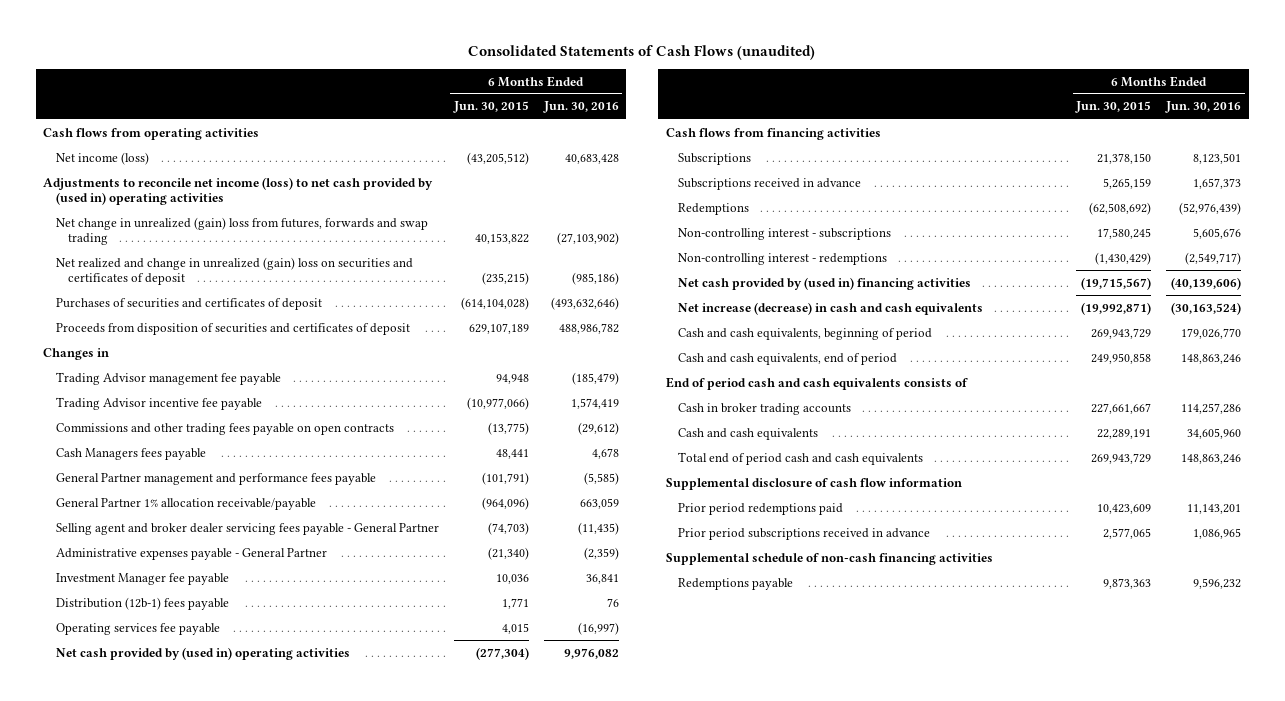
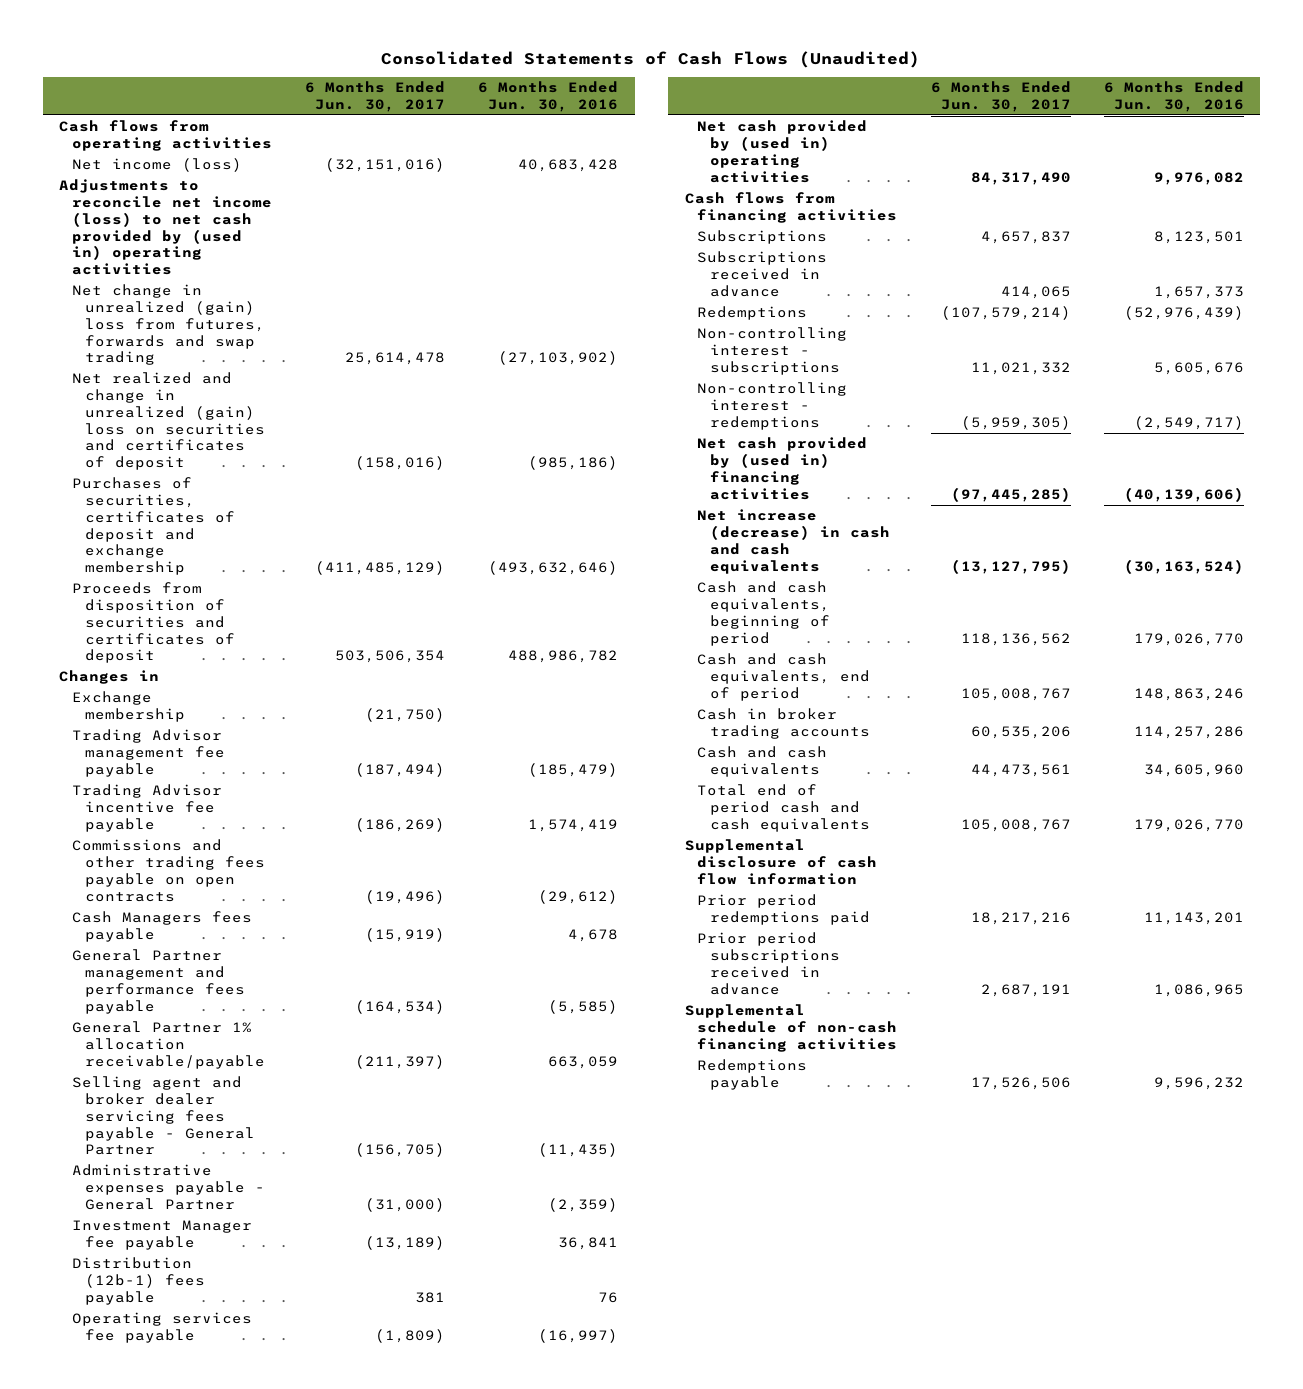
- Consolidated Statements of Cash Flows (unaudited)
+ Consolidated Statements of Cash Flows (Unaudited)
- | 6 Months Ended Jun. 30, 2015 | 6 Months Ended Jun. 30, 2016
+ | 6 Months Ended Jun. 30, 2017 | 6 Months Ended Jun. 30, 2016
- Purchases of securities and certificates of deposit | (614,104,028) | (493,632,646)
+ Purchases of securities, certificates of deposit and exchange membership | (411,485,129) | (493,632,646)
+ Exchange membership | (21,750) |
- End of period cash and cash equivalents consists of
- Total end of period cash and cash equivalents | 269,943,729 | 148,863,246
+ Total end of period cash and cash equivalents | 105,008,767 | 179,026,770

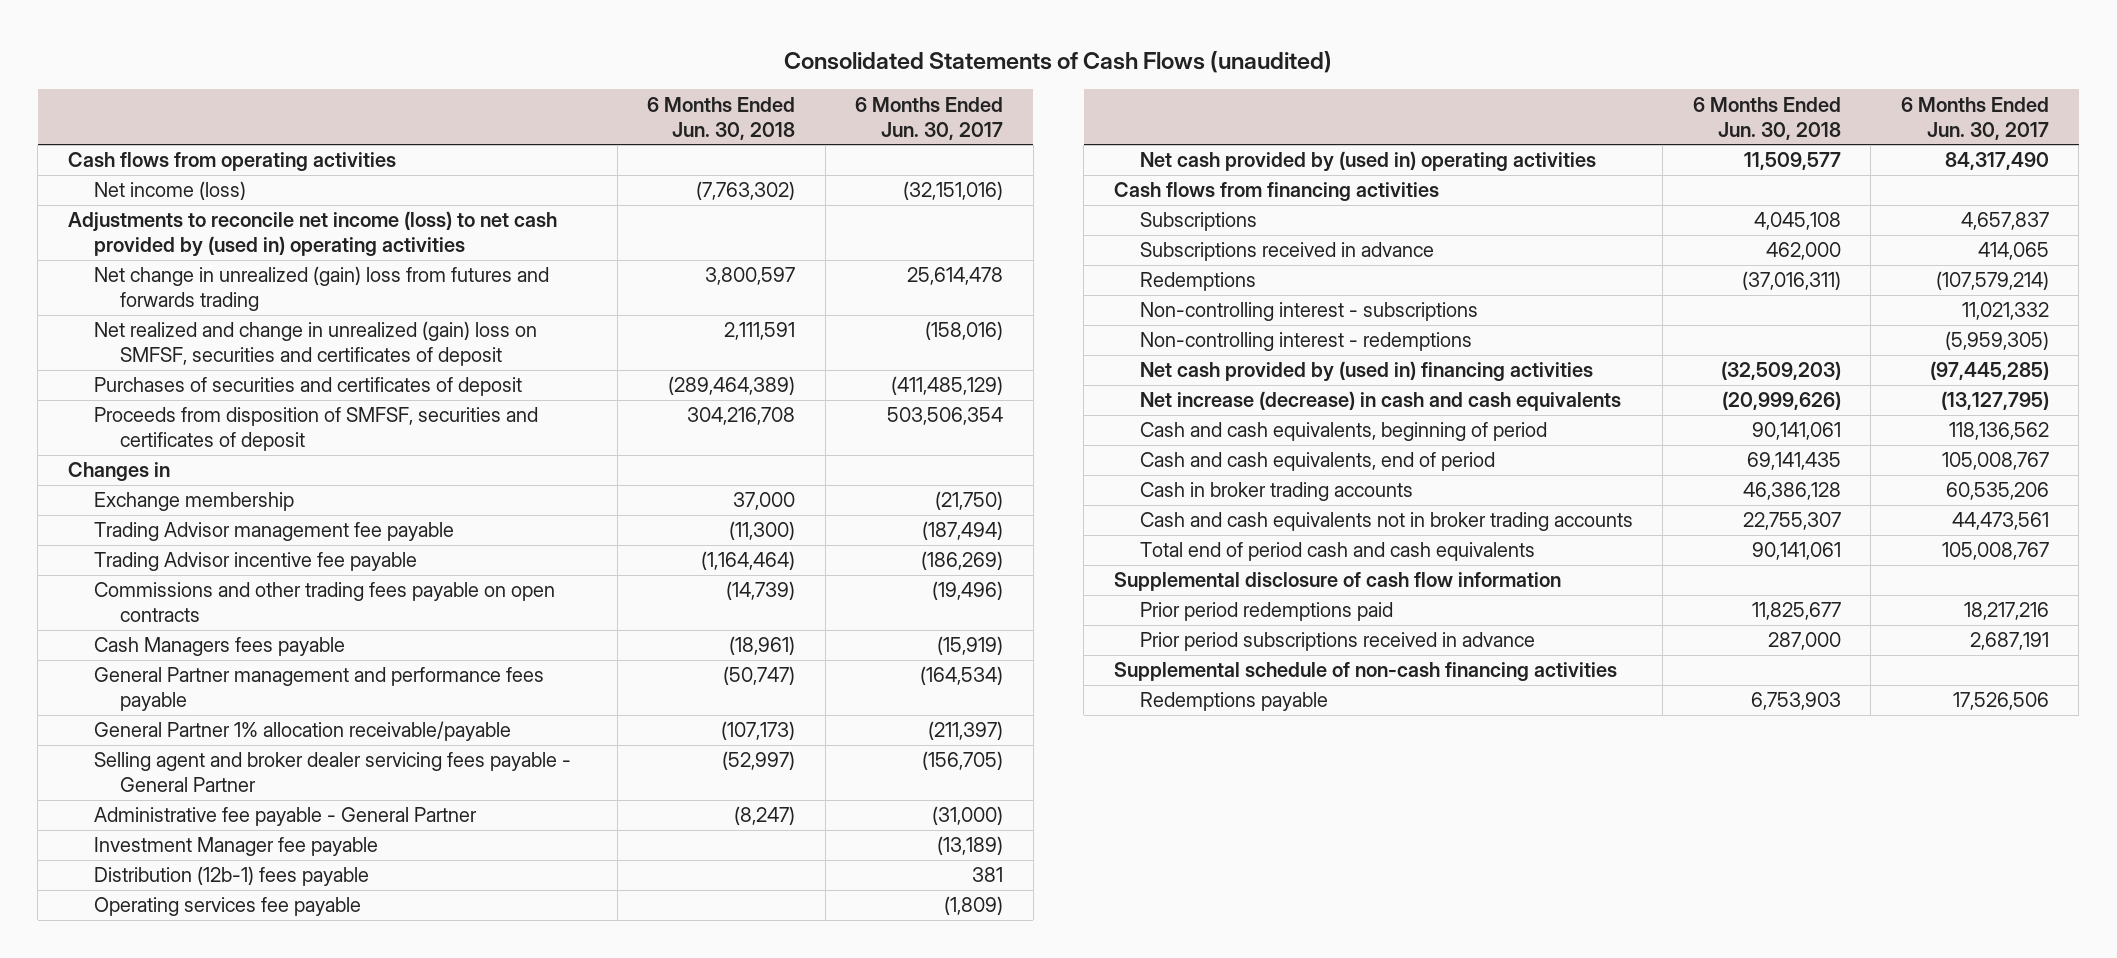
- Consolidated Statements of Cash Flows (Unaudited)
+ Consolidated Statements of Cash Flows (unaudited)
- | 6 Months Ended Jun. 30, 2017 | 6 Months Ended Jun. 30, 2016
+ | 6 Months Ended Jun. 30, 2018 | 6 Months Ended Jun. 30, 2017
- Net change in unrealized (gain) loss from futures, forwards and swap trading | 25,614,478 | (27,103,902)
- Net realized and change in unrealized (gain) loss on securities and certificates of deposit | (158,016) | (985,186)
- Purchases of securities, certificates of deposit and exchange membership | (411,485,129) | (493,632,646)
- Proceeds from disposition of securities and certificates of deposit | 503,506,354 | 488,986,782
+ Net change in unrealized (gain) loss from futures and forwards trading | 3,800,597 | 25,614,478
+ Net realized and change in unrealized (gain) loss on SMFSF, securities and certificates of deposit | 2,111,591 | (158,016)
+ Purchases of securities and certificates of deposit | (289,464,389) | (411,485,129)
+ Proceeds from disposition of SMFSF, securities and certificates of deposit | 304,216,708 | 503,506,354
- Administrative expenses payable - General Partner | (31,000) | (2,359)
+ Administrative fee payable - General Partner | (8,247) | (31,000)
- Cash and cash equivalents | 44,473,561 | 34,605,960
+ Cash and cash equivalents not in broker trading accounts | 22,755,307 | 44,473,561

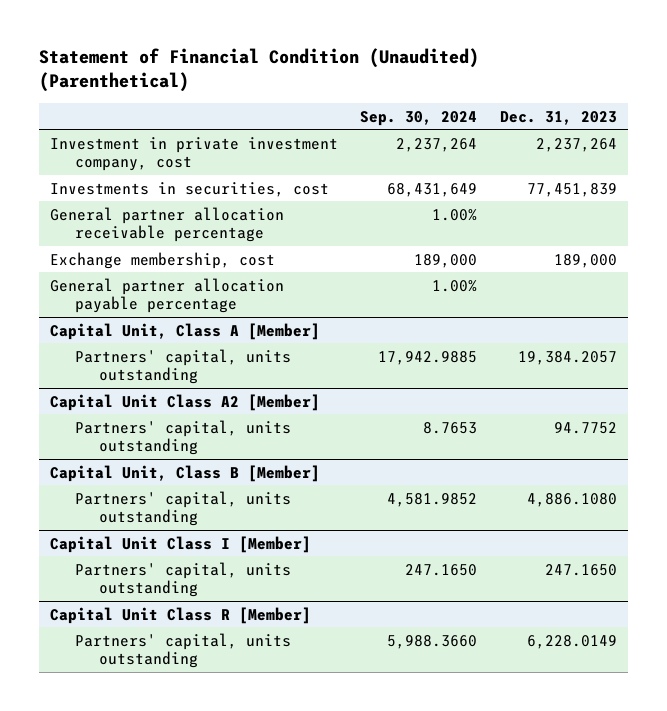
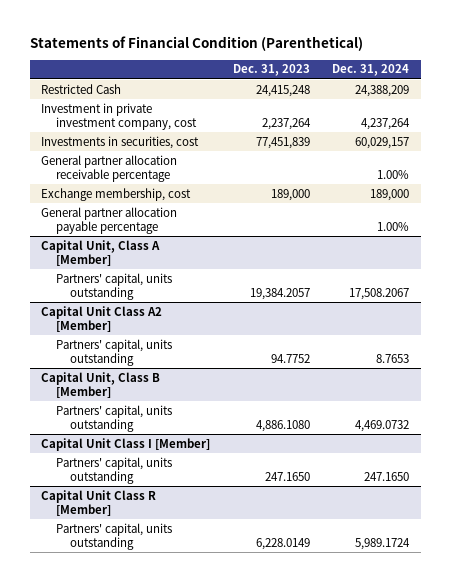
- Statement of Financial Condition (Unaudited) (Parenthetical)
+ Statements of Financial Condition (Parenthetical)
- | Sep. 30, 2024 | Dec. 31, 2023
+ | Dec. 31, 2023 | Dec. 31, 2024
+ Restricted Cash | 24,415,248 | 24,388,209

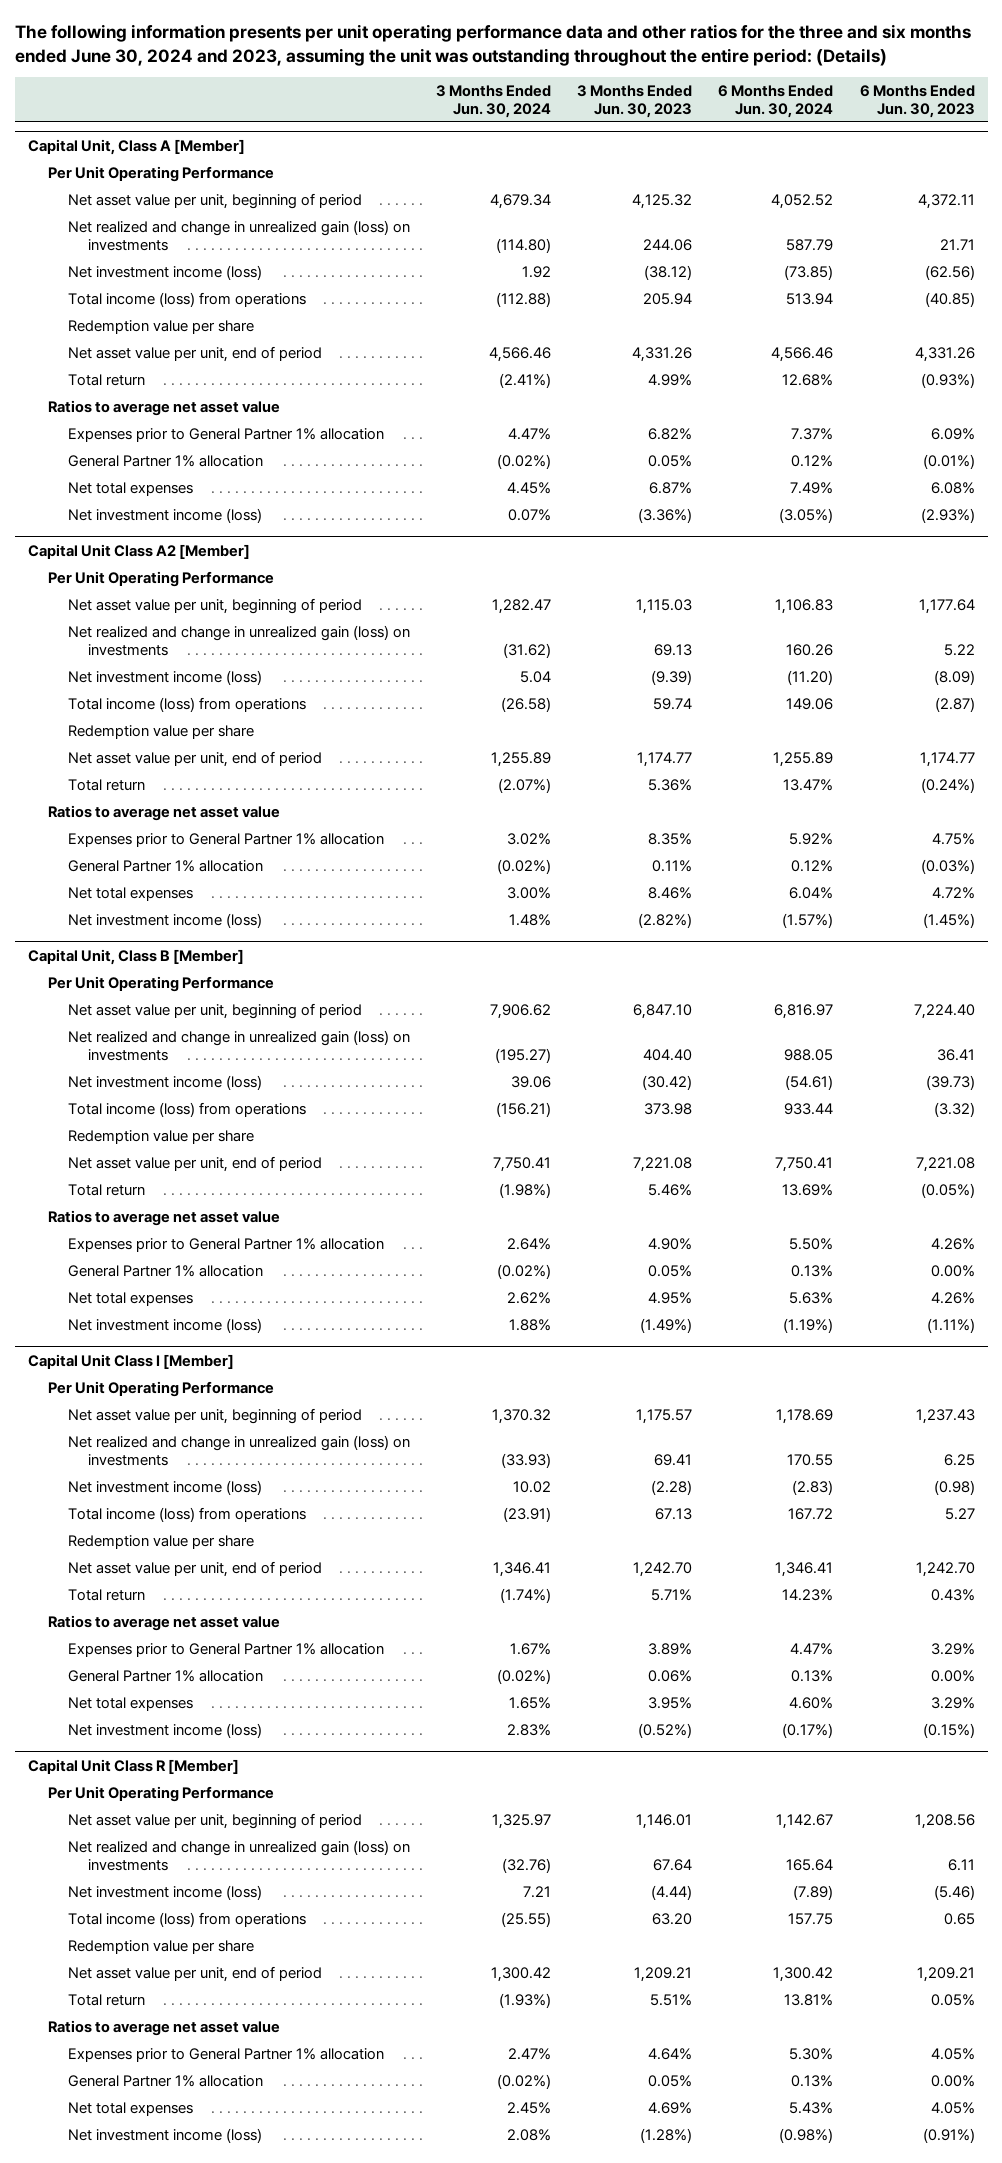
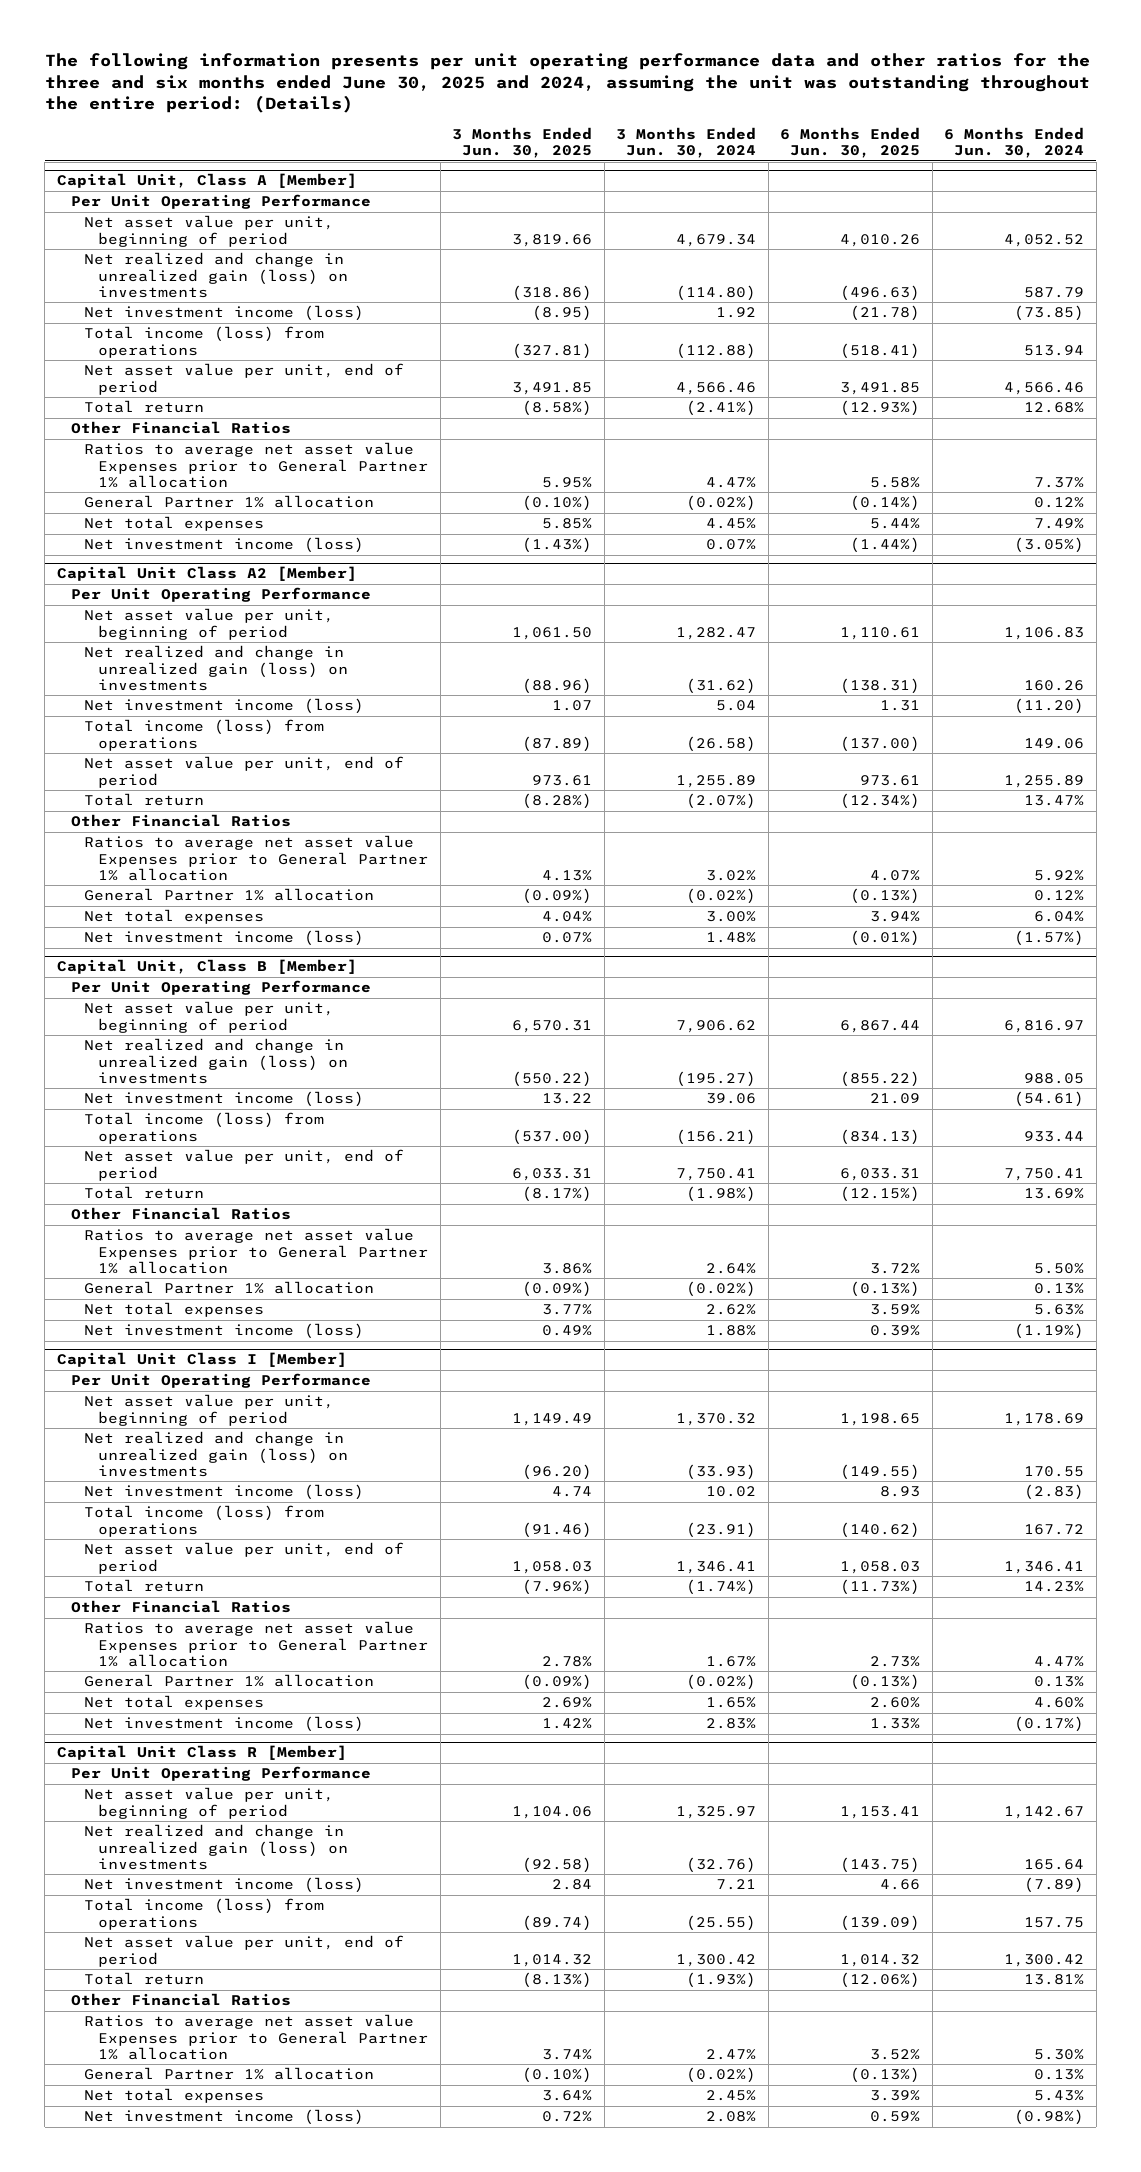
- The following information presents per unit operating performance data and other ratios for the three and six months ended June 30, 2024 and 2023, assuming the unit was outstanding throughout the entire period: (Details)
+ The following information presents per unit operating performance data and other ratios for the three and six months ended June 30, 2025 and 2024, assuming the unit was outstanding throughout the entire period: (Details)
- | 3 Months Ended Jun. 30, 2024 | 3 Months Ended Jun. 30, 2023 | 6 Months Ended Jun. 30, 2024 | 6 Months Ended Jun. 30, 2023
+ | 3 Months Ended Jun. 30, 2025 | 3 Months Ended Jun. 30, 2024 | 6 Months Ended Jun. 30, 2025 | 6 Months Ended Jun. 30, 2024
@ Capital Unit, Class A [Member]
- Redemption value per share
- Ratios to average net asset value
- Expenses prior to General Partner 1% allocation | 4.47% | 6.82% | 7.37% | 6.09%
+ Other Financial Ratios
+ Ratios to average net asset value Expenses prior to General Partner 1% allocation | 5.95% | 4.47% | 5.58% | 7.37%
@ Capital Unit Class A2 [Member]
- Redemption value per share
- Ratios to average net asset value
- Expenses prior to General Partner 1% allocation | 3.02% | 8.35% | 5.92% | 4.75%
+ Other Financial Ratios
+ Ratios to average net asset value Expenses prior to General Partner 1% allocation | 4.13% | 3.02% | 4.07% | 5.92%
@ Capital Unit, Class B [Member]
- Redemption value per share
- Ratios to average net asset value
- Expenses prior to General Partner 1% allocation | 2.64% | 4.90% | 5.50% | 4.26%
+ Other Financial Ratios
+ Ratios to average net asset value Expenses prior to General Partner 1% allocation | 3.86% | 2.64% | 3.72% | 5.50%
@ Capital Unit Class I [Member]
- Redemption value per share
- Ratios to average net asset value
- Expenses prior to General Partner 1% allocation | 1.67% | 3.89% | 4.47% | 3.29%
+ Other Financial Ratios
+ Ratios to average net asset value Expenses prior to General Partner 1% allocation | 2.78% | 1.67% | 2.73% | 4.47%
@ Capital Unit Class R [Member]
- Redemption value per share
- Ratios to average net asset value
- Expenses prior to General Partner 1% allocation | 2.47% | 4.64% | 5.30% | 4.05%
+ Other Financial Ratios
+ Ratios to average net asset value Expenses prior to General Partner 1% allocation | 3.74% | 2.47% | 3.52% | 5.30%

